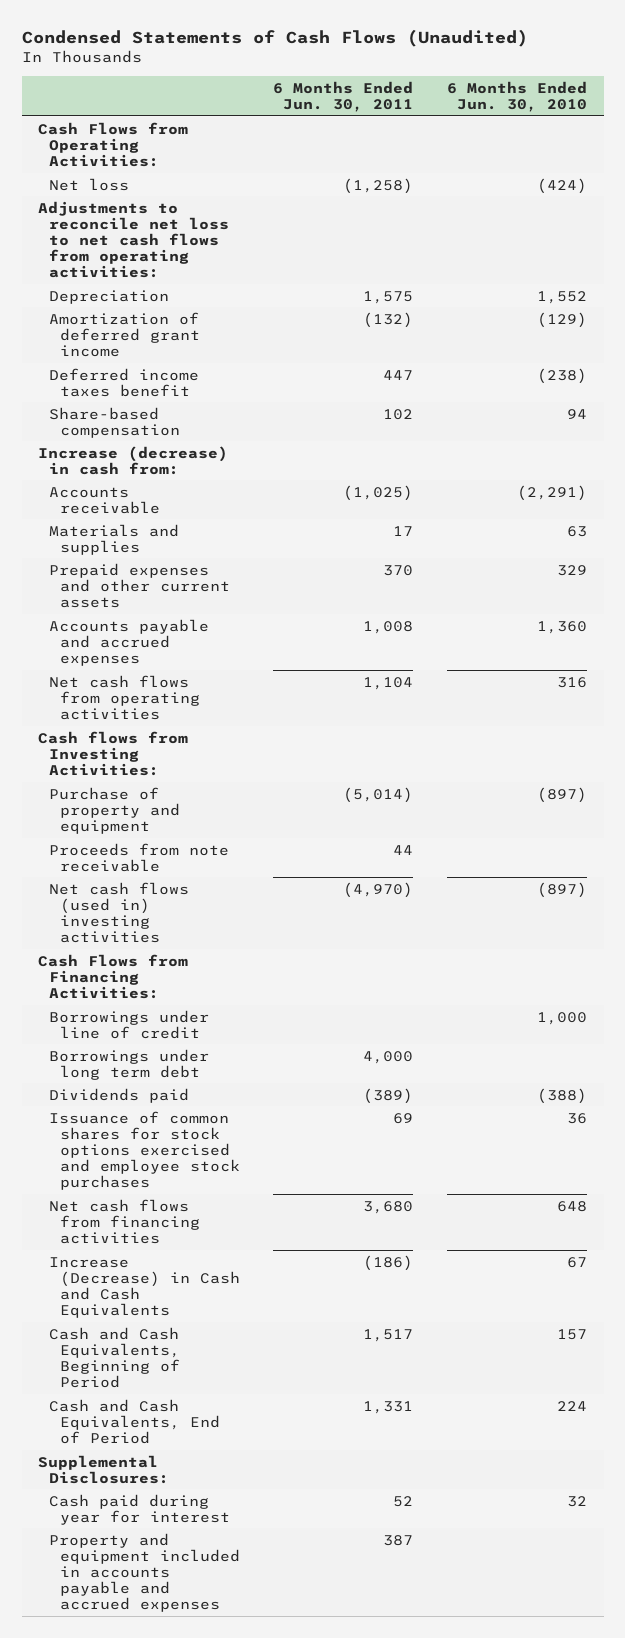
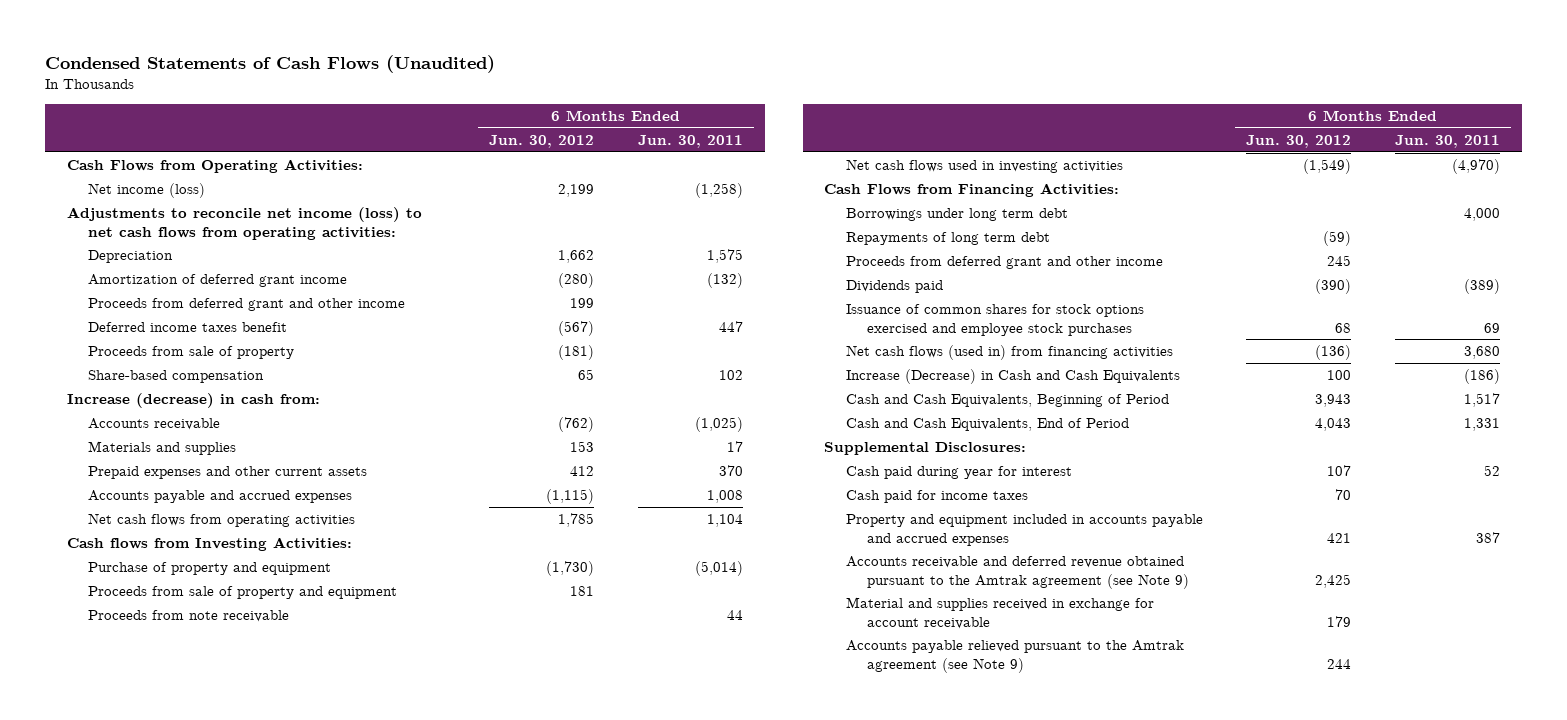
- | 6 Months Ended Jun. 30, 2011 | 6 Months Ended Jun. 30, 2010
+ | 6 Months Ended Jun. 30, 2012 | 6 Months Ended Jun. 30, 2011
- Net loss | (1,258) | (424)
- Adjustments to reconcile net loss to net cash flows from operating activities:
+ Net income (loss) | 2,199 | (1,258)
+ Adjustments to reconcile net income (loss) to net cash flows from operating activities:
+ Proceeds from deferred grant and other income | 199 |
+ Proceeds from sale of property | (181) |
+ Proceeds from sale of property and equipment | 181 |
- Net cash flows (used in) investing activities | (4,970) | (897)
+ Net cash flows used in investing activities | (1,549) | (4,970)
- Borrowings under line of credit | | 1,000
+ Repayments of long term debt | (59) |
+ Proceeds from deferred grant and other income | 245 |
- Net cash flows from financing activities | 3,680 | 648
+ Net cash flows (used in) from financing activities | (136) | 3,680
+ Cash paid for income taxes | 70 |
+ Accounts receivable and deferred revenue obtained pursuant to the Amtrak agreement (see Note 9) | 2,425 |
+ Material and supplies received in exchange for account receivable | 179 |
+ Accounts payable relieved pursuant to the Amtrak agreement (see Note 9) | 244 |

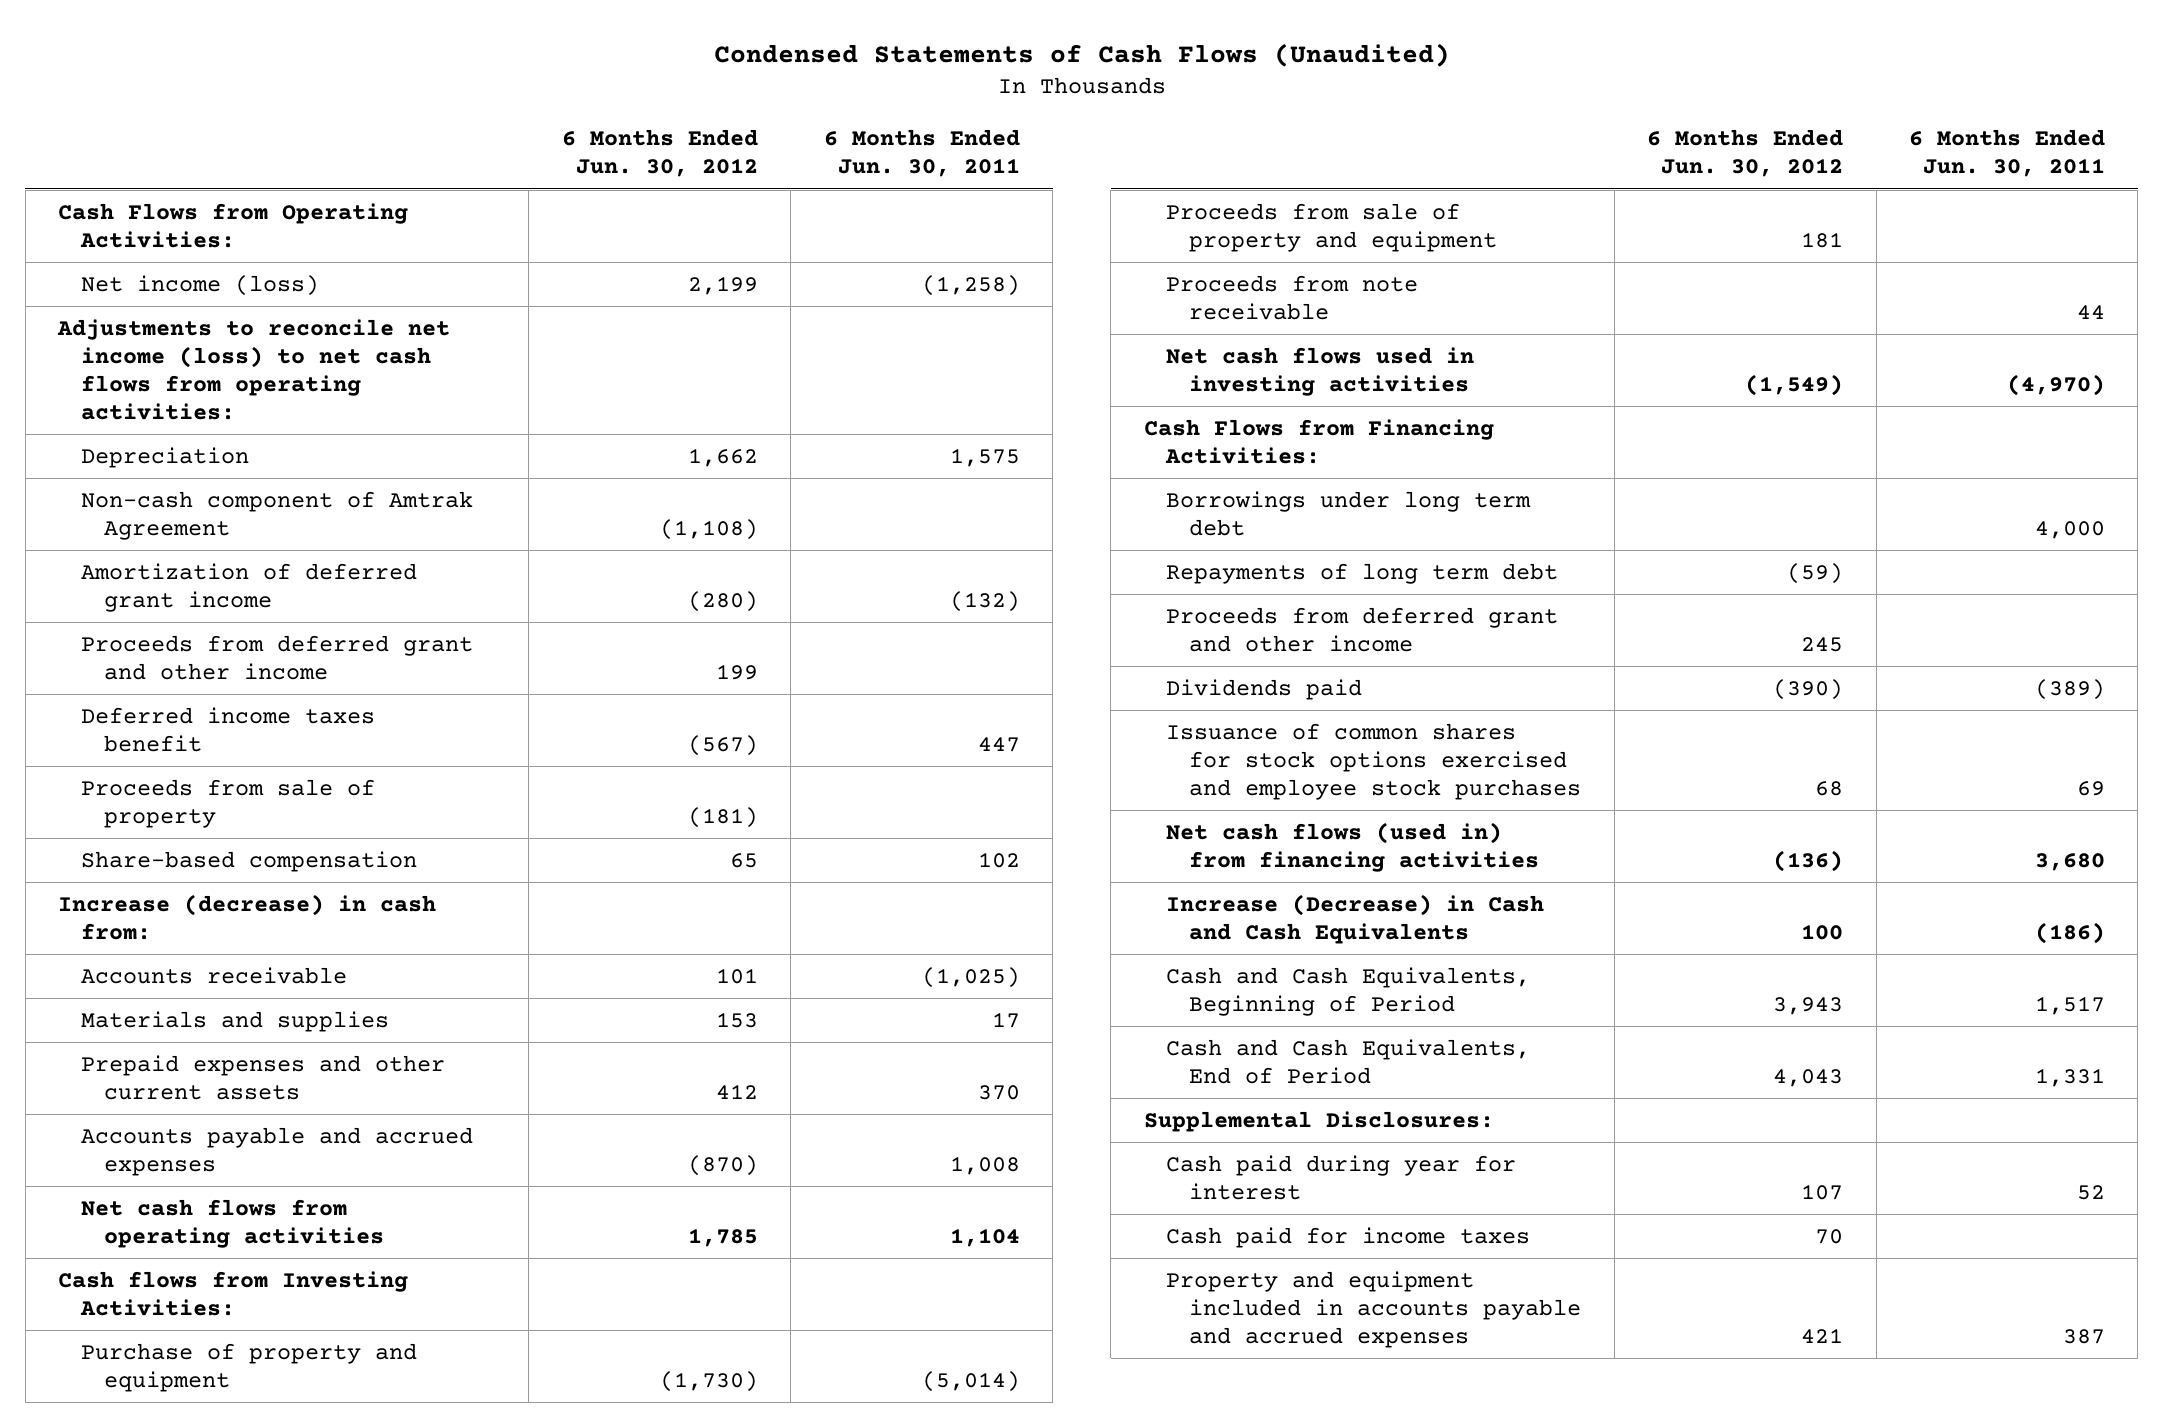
+ Non-cash component of Amtrak Agreement | (1,108) |
- Accounts receivable | (762) | (1,025)
+ Accounts receivable | 101 | (1,025)
- Accounts payable and accrued expenses | (1,115) | 1,008
+ Accounts payable and accrued expenses | (870) | 1,008
- Accounts receivable and deferred revenue obtained pursuant to the Amtrak agreement (see Note 9) | 2,425 |
- Material and supplies received in exchange for account receivable | 179 |
- Accounts payable relieved pursuant to the Amtrak agreement (see Note 9) | 244 |

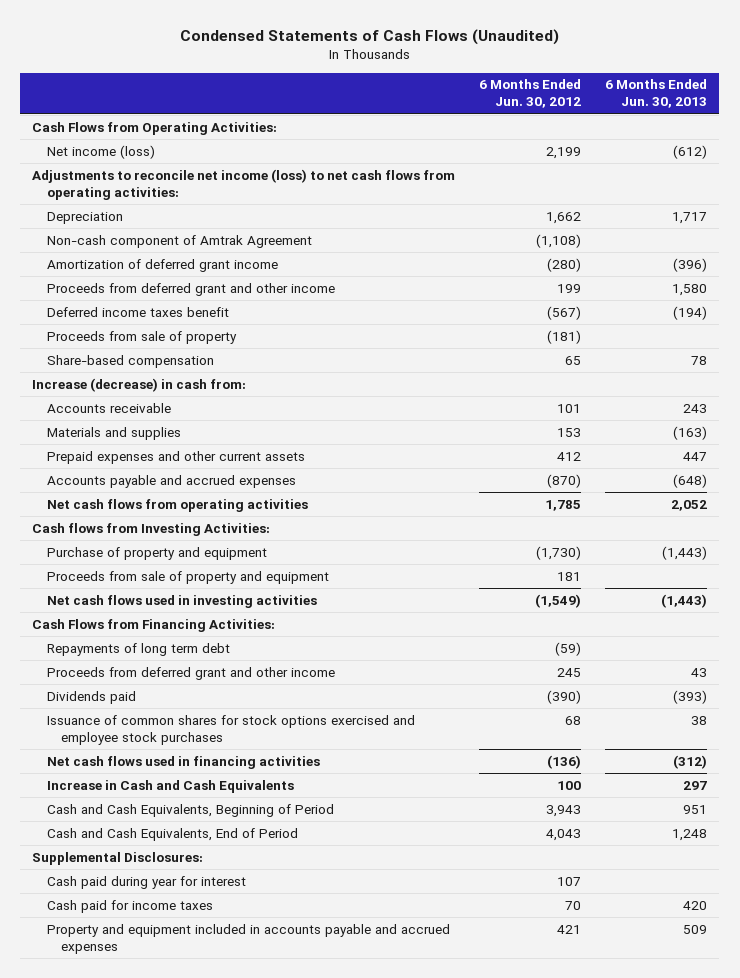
- | 6 Months Ended Jun. 30, 2012 | 6 Months Ended Jun. 30, 2011
+ | 6 Months Ended Jun. 30, 2012 | 6 Months Ended Jun. 30, 2013
- Proceeds from note receivable | | 44
- Borrowings under long term debt | | 4,000
- Net cash flows (used in) from financing activities | (136) | 3,680
- Increase (Decrease) in Cash and Cash Equivalents | 100 | (186)
+ Net cash flows used in financing activities | (136) | (312)
+ Increase in Cash and Cash Equivalents | 100 | 297

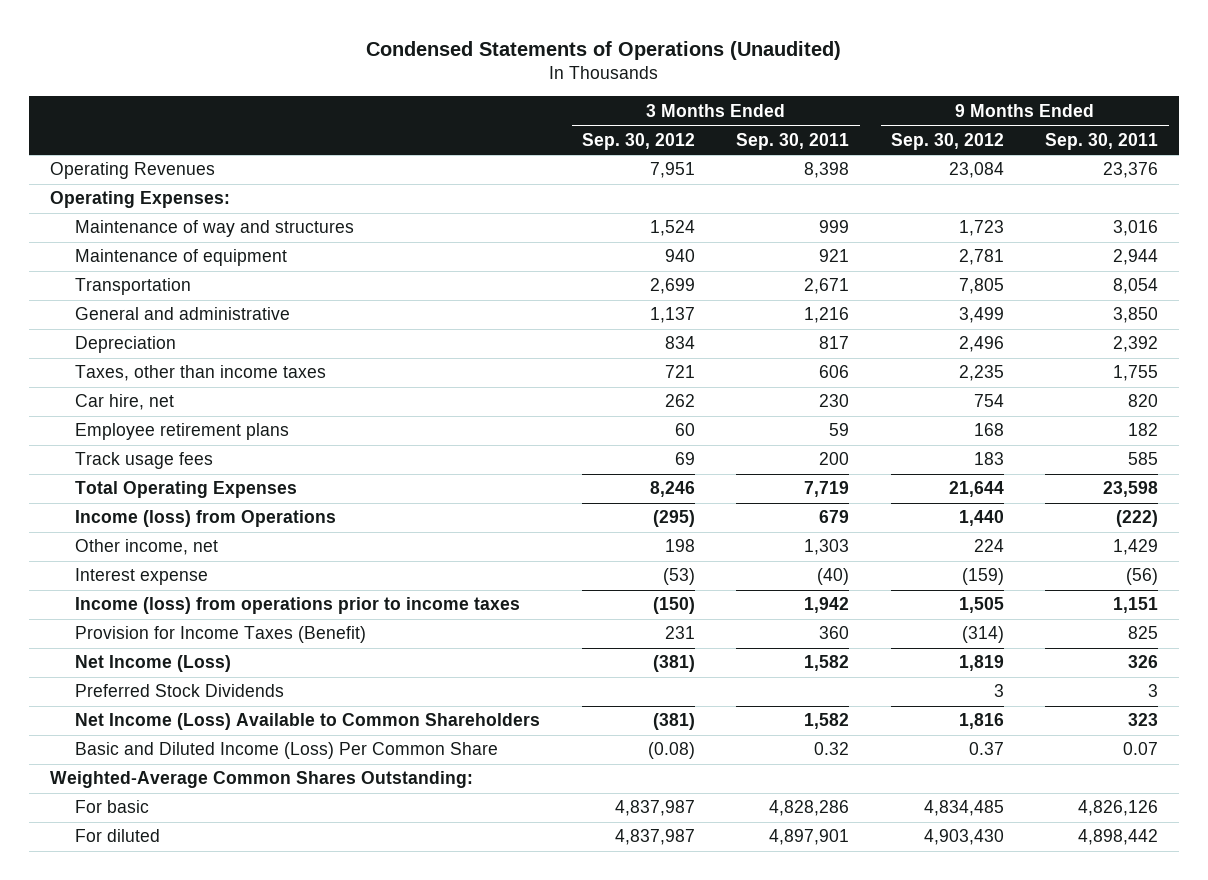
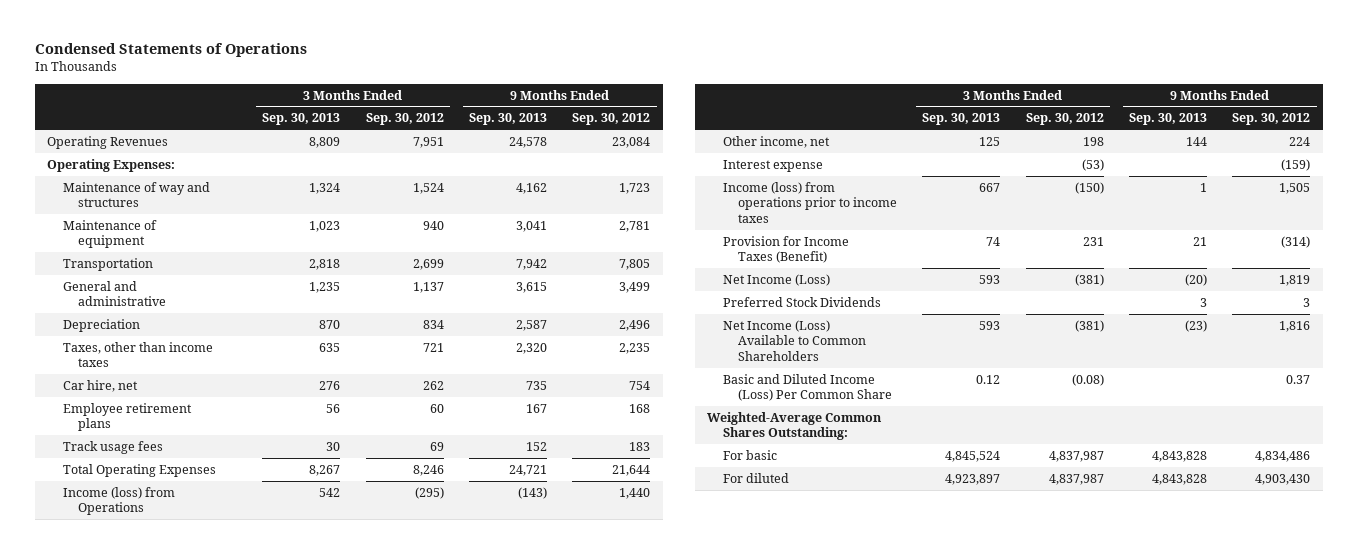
- Condensed Statements of Operations (Unaudited)
+ Condensed Statements of Operations
- | 3 Months Ended Sep. 30, 2012 | 3 Months Ended Sep. 30, 2011 | 9 Months Ended Sep. 30, 2012 | 9 Months Ended Sep. 30, 2011
+ | 3 Months Ended Sep. 30, 2013 | 3 Months Ended Sep. 30, 2012 | 9 Months Ended Sep. 30, 2013 | 9 Months Ended Sep. 30, 2012
- For basic | 4,837,987 | 4,828,286 | 4,834,485 | 4,826,126
+ For basic | 4,845,524 | 4,837,987 | 4,843,828 | 4,834,486

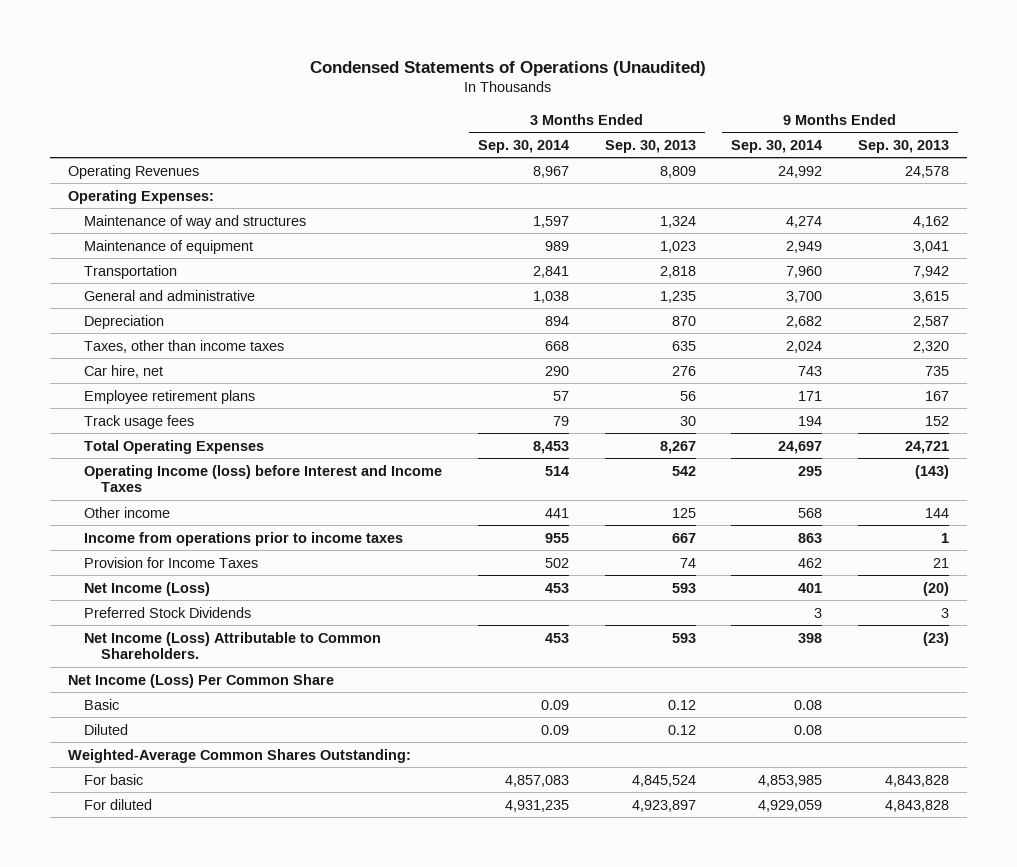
- Condensed Statements of Operations
+ Condensed Statements of Operations (Unaudited)
- | 3 Months Ended Sep. 30, 2013 | 3 Months Ended Sep. 30, 2012 | 9 Months Ended Sep. 30, 2013 | 9 Months Ended Sep. 30, 2012
+ | 3 Months Ended Sep. 30, 2014 | 3 Months Ended Sep. 30, 2013 | 9 Months Ended Sep. 30, 2014 | 9 Months Ended Sep. 30, 2013
- Income (loss) from Operations | 542 | (295) | (143) | 1,440
- Other income, net | 125 | 198 | 144 | 224
- Interest expense | | (53) | | (159)
- Income (loss) from operations prior to income taxes | 667 | (150) | 1 | 1,505
- Provision for Income Taxes (Benefit) | 74 | 231 | 21 | (314)
+ Operating Income (loss) before Interest and Income Taxes | 514 | 542 | 295 | (143)
+ Other income | 441 | 125 | 568 | 144
+ Income from operations prior to income taxes | 955 | 667 | 863 | 1
+ Provision for Income Taxes | 502 | 74 | 462 | 21
- Net Income (Loss) Available to Common Shareholders | 593 | (381) | (23) | 1,816
- Basic and Diluted Income (Loss) Per Common Share | 0.12 | (0.08) | | 0.37
+ Net Income (Loss) Attributable to Common Shareholders. | 453 | 593 | 398 | (23)
+ Net Income (Loss) Per Common Share
+ Basic | 0.09 | 0.12 | 0.08 |
+ Diluted | 0.09 | 0.12 | 0.08 |

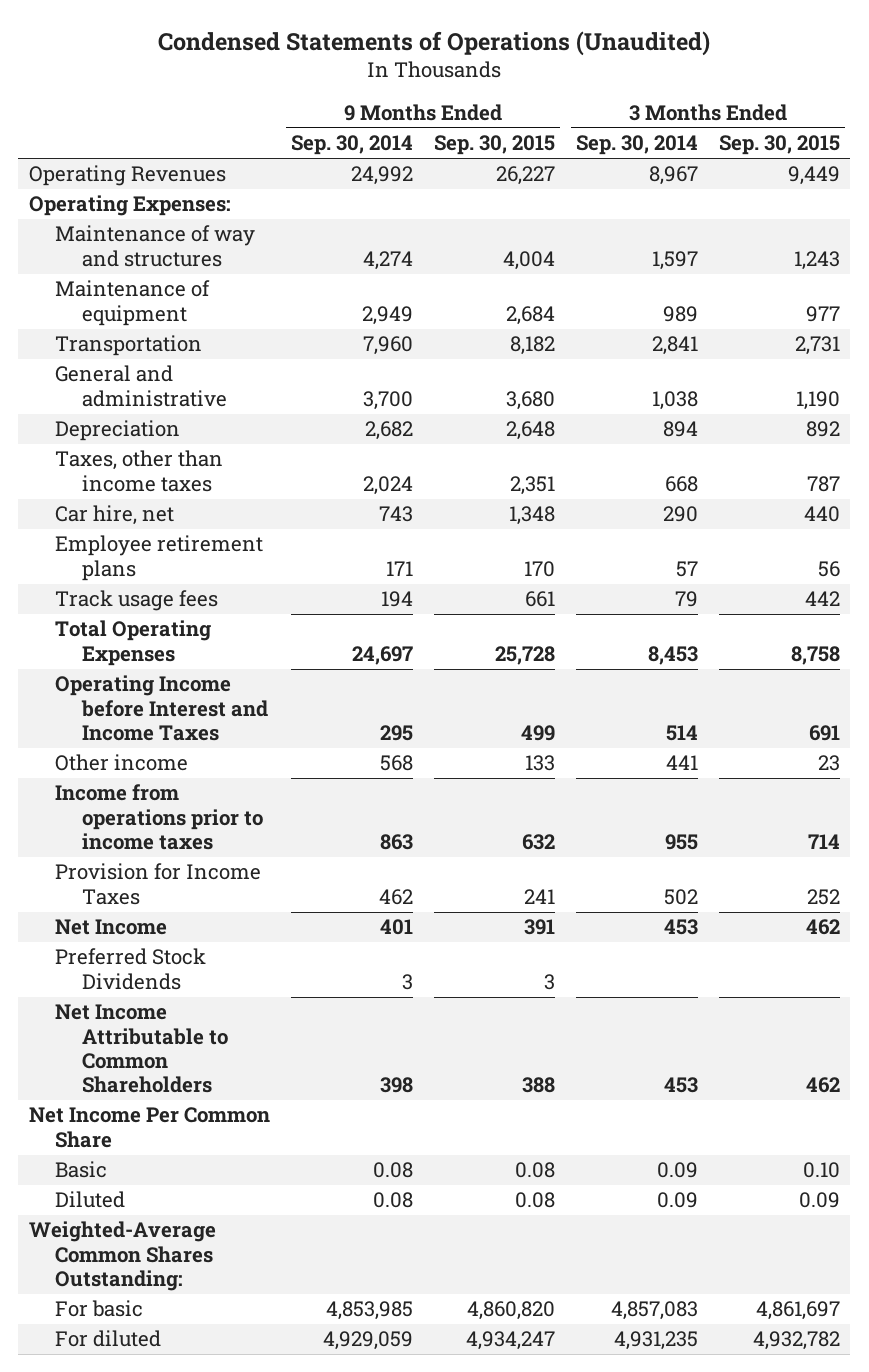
- | 3 Months Ended Sep. 30, 2014 | 3 Months Ended Sep. 30, 2013 | 9 Months Ended Sep. 30, 2014 | 9 Months Ended Sep. 30, 2013
+ | 9 Months Ended Sep. 30, 2014 | 9 Months Ended Sep. 30, 2015 | 3 Months Ended Sep. 30, 2014 | 3 Months Ended Sep. 30, 2015
- Operating Income (loss) before Interest and Income Taxes | 514 | 542 | 295 | (143)
+ Operating Income before Interest and Income Taxes | 295 | 499 | 514 | 691
- Net Income (Loss) | 453 | 593 | 401 | (20)
+ Net Income | 401 | 391 | 453 | 462
- Net Income (Loss) Attributable to Common Shareholders. | 453 | 593 | 398 | (23)
- Net Income (Loss) Per Common Share
+ Net Income Attributable to Common Shareholders | 398 | 388 | 453 | 462
+ Net Income Per Common Share

